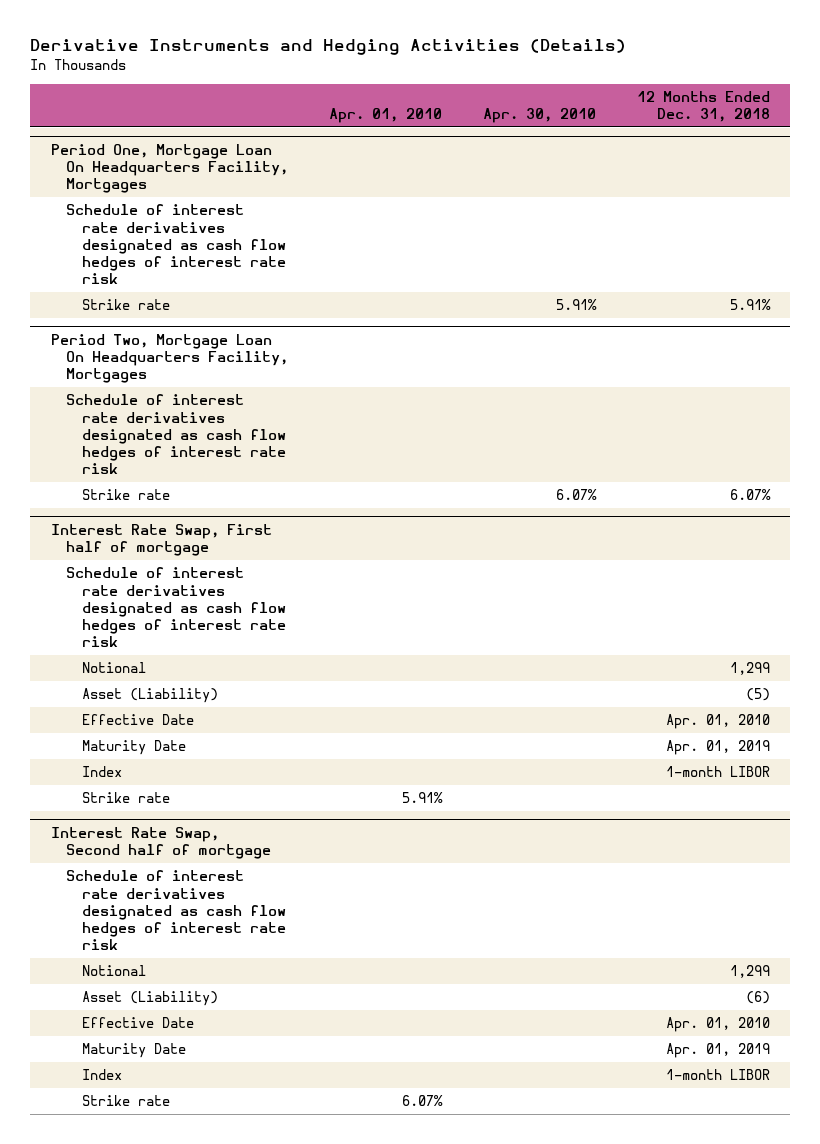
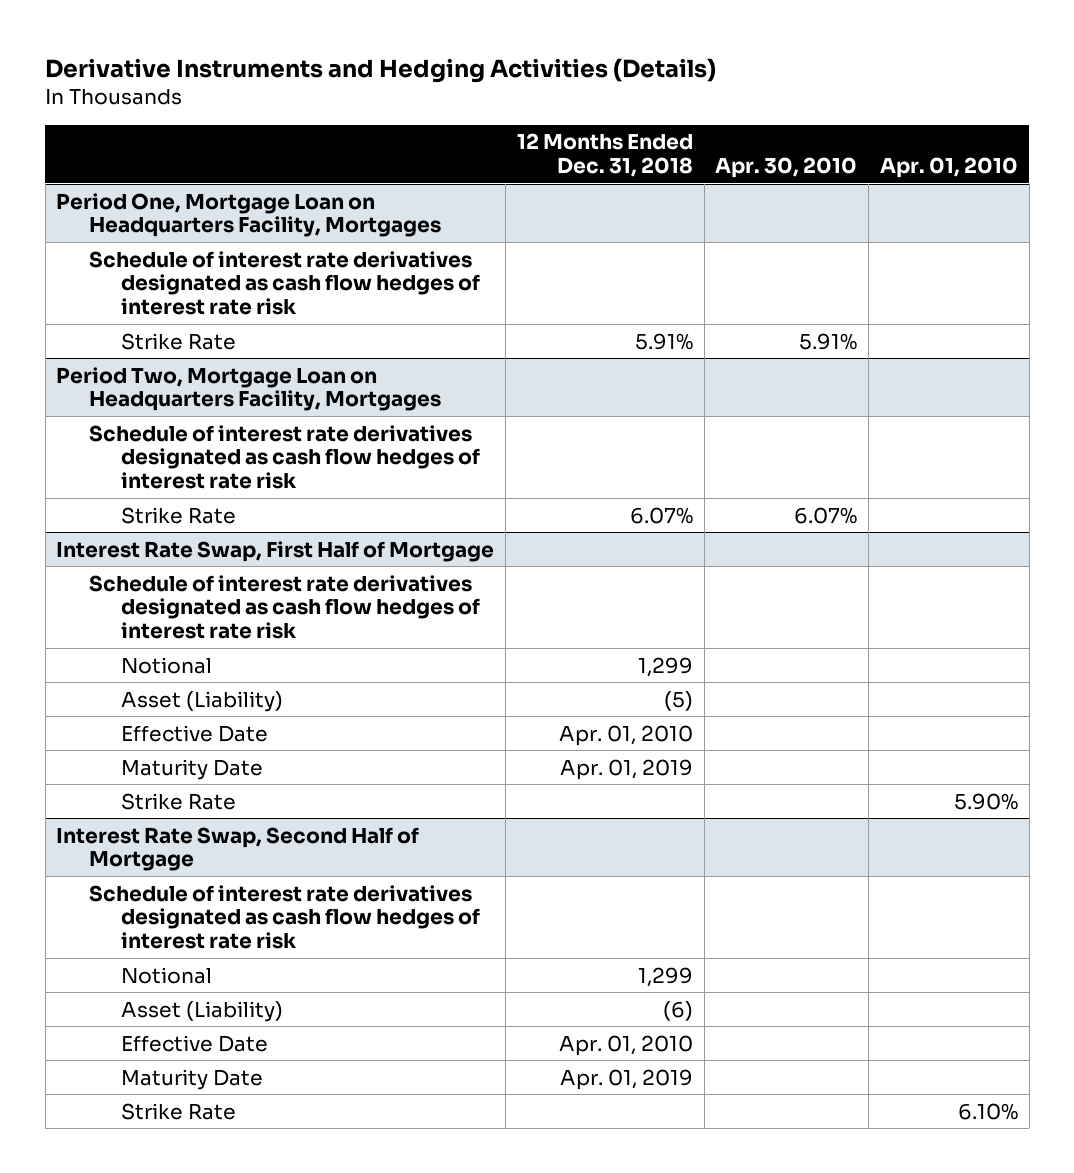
- | Apr. 01, 2010 | Apr. 30, 2010 | 12 Months Ended Dec. 31, 2018
+ | 12 Months Ended Dec. 31, 2018 | Apr. 30, 2010 | Apr. 01, 2010
- Period One, Mortgage Loan On Headquarters Facility, Mortgages
+ Period One, Mortgage Loan on Headquarters Facility, Mortgages
- Strike rate | | 5.91% | 5.91%
- Period Two, Mortgage Loan On Headquarters Facility, Mortgages
+ Strike Rate | 5.91% | 5.91% |
+ Period Two, Mortgage Loan on Headquarters Facility, Mortgages
- Strike rate | | 6.07% | 6.07%
- Interest Rate Swap, First half of mortgage
+ Strike Rate | 6.07% | 6.07% |
+ Interest Rate Swap, First Half of Mortgage
- Index | | | 1-month LIBOR
- Strike rate | 5.91% | |
- Interest Rate Swap, Second half of mortgage
+ Strike Rate | | | 5.90%
+ Interest Rate Swap, Second Half of Mortgage
- Index | | | 1-month LIBOR
- Strike rate | 6.07% | |
+ Strike Rate | | | 6.10%

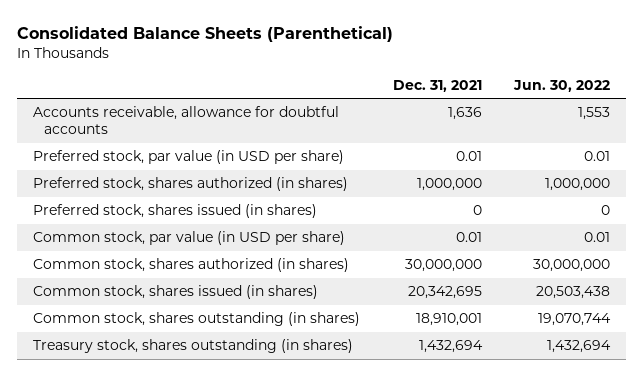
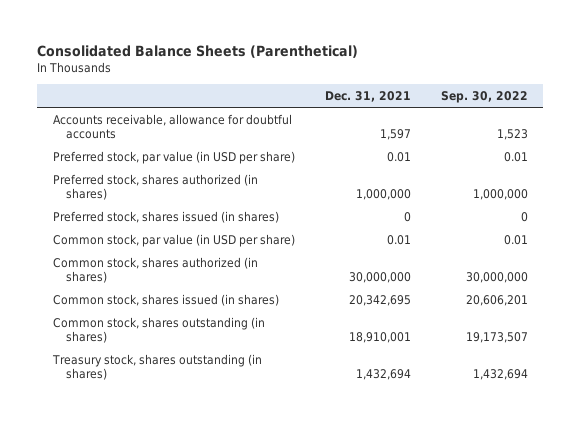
- | Dec. 31, 2021 | Jun. 30, 2022
+ | Dec. 31, 2021 | Sep. 30, 2022
- Accounts receivable, allowance for doubtful accounts | 1,636 | 1,553
+ Accounts receivable, allowance for doubtful accounts | 1,597 | 1,523

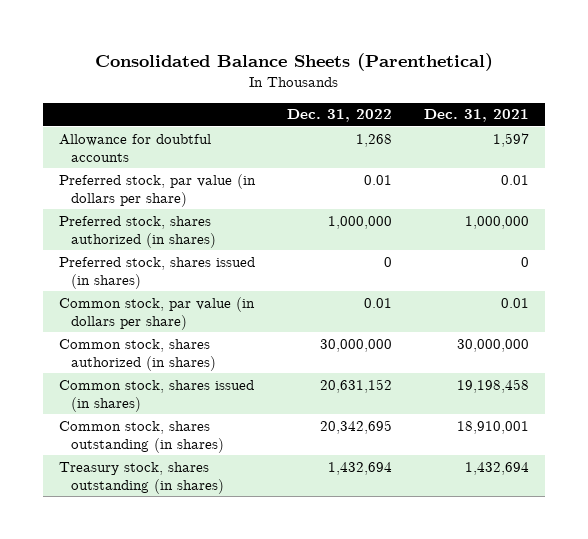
- | Dec. 31, 2021 | Sep. 30, 2022
+ | Dec. 31, 2022 | Dec. 31, 2021
- Accounts receivable, allowance for doubtful accounts | 1,597 | 1,523
- Preferred stock, par value (in USD per share) | 0.01 | 0.01
+ Allowance for doubtful accounts | 1,268 | 1,597
+ Preferred stock, par value (in dollars per share) | 0.01 | 0.01
- Common stock, par value (in USD per share) | 0.01 | 0.01
+ Common stock, par value (in dollars per share) | 0.01 | 0.01
- Common stock, shares issued (in shares) | 20,342,695 | 20,606,201
+ Common stock, shares issued (in shares) | 20,631,152 | 19,198,458

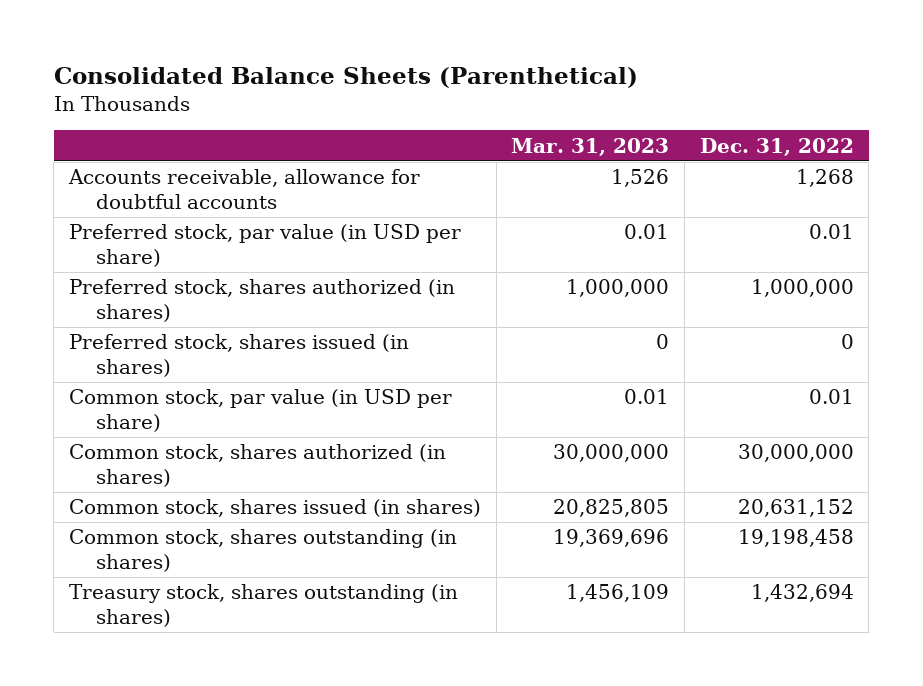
- | Dec. 31, 2022 | Dec. 31, 2021
+ | Mar. 31, 2023 | Dec. 31, 2022
- Allowance for doubtful accounts | 1,268 | 1,597
- Preferred stock, par value (in dollars per share) | 0.01 | 0.01
+ Accounts receivable, allowance for doubtful accounts | 1,526 | 1,268
+ Preferred stock, par value (in USD per share) | 0.01 | 0.01
- Common stock, par value (in dollars per share) | 0.01 | 0.01
+ Common stock, par value (in USD per share) | 0.01 | 0.01
- Common stock, shares outstanding (in shares) | 20,342,695 | 18,910,001
+ Common stock, shares outstanding (in shares) | 19,369,696 | 19,198,458

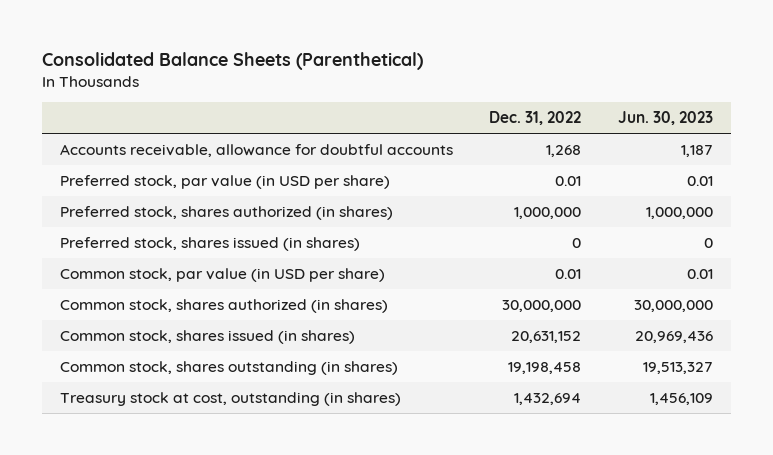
- | Mar. 31, 2023 | Dec. 31, 2022
+ | Dec. 31, 2022 | Jun. 30, 2023
- Treasury stock, shares outstanding (in shares) | 1,456,109 | 1,432,694
+ Treasury stock at cost, outstanding (in shares) | 1,432,694 | 1,456,109

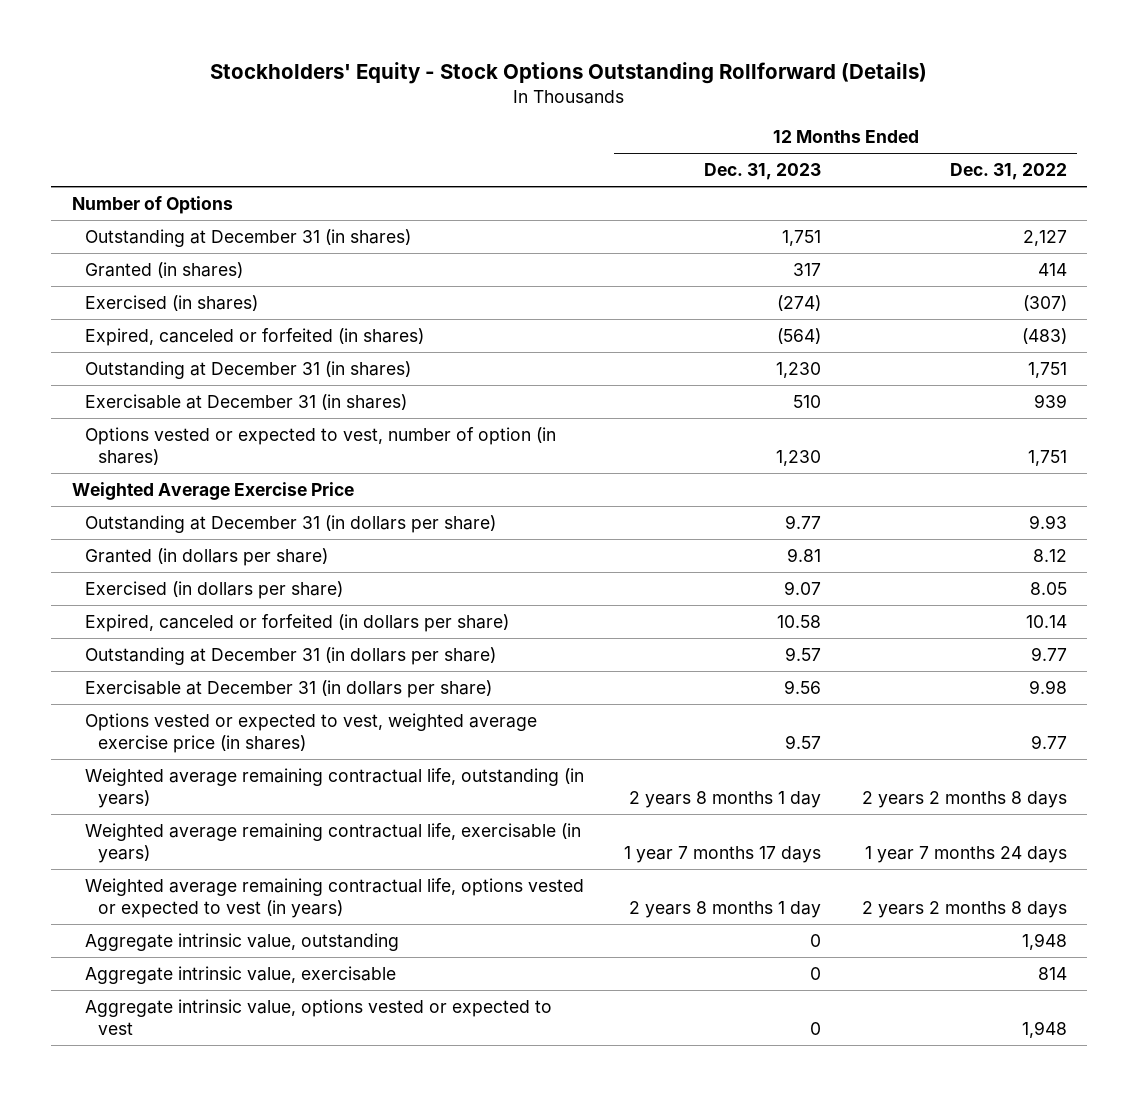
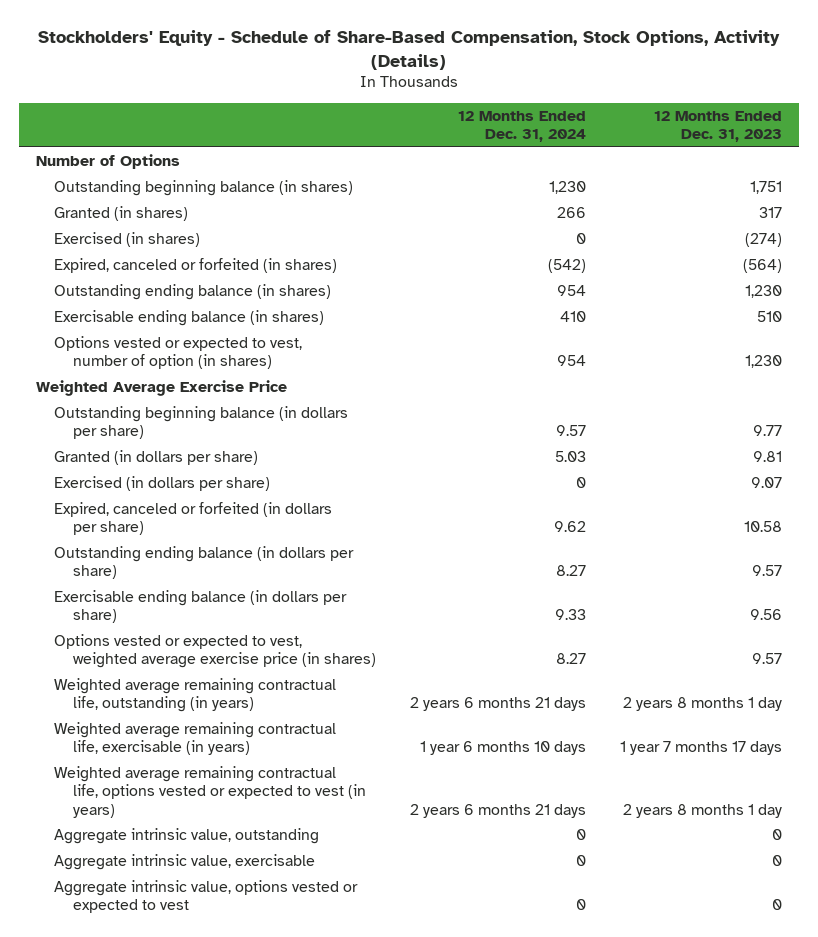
- Stockholders' Equity - Stock Options Outstanding Rollforward (Details)
+ Stockholders' Equity - Schedule of Share-Based Compensation, Stock Options, Activity (Details)
- | 12 Months Ended Dec. 31, 2023 | 12 Months Ended Dec. 31, 2022
+ | 12 Months Ended Dec. 31, 2024 | 12 Months Ended Dec. 31, 2023
- Outstanding at December 31 (in shares) | 1,751 | 2,127
+ Outstanding beginning balance (in shares) | 1,230 | 1,751
- Outstanding at December 31 (in shares) | 1,230 | 1,751
- Exercisable at December 31 (in shares) | 510 | 939
+ Outstanding ending balance (in shares) | 954 | 1,230
+ Exercisable ending balance (in shares) | 410 | 510
- Outstanding at December 31 (in dollars per share) | 9.77 | 9.93
+ Outstanding beginning balance (in dollars per share) | 9.57 | 9.77
- Outstanding at December 31 (in dollars per share) | 9.57 | 9.77
- Exercisable at December 31 (in dollars per share) | 9.56 | 9.98
+ Outstanding ending balance (in dollars per share) | 8.27 | 9.57
+ Exercisable ending balance (in dollars per share) | 9.33 | 9.56

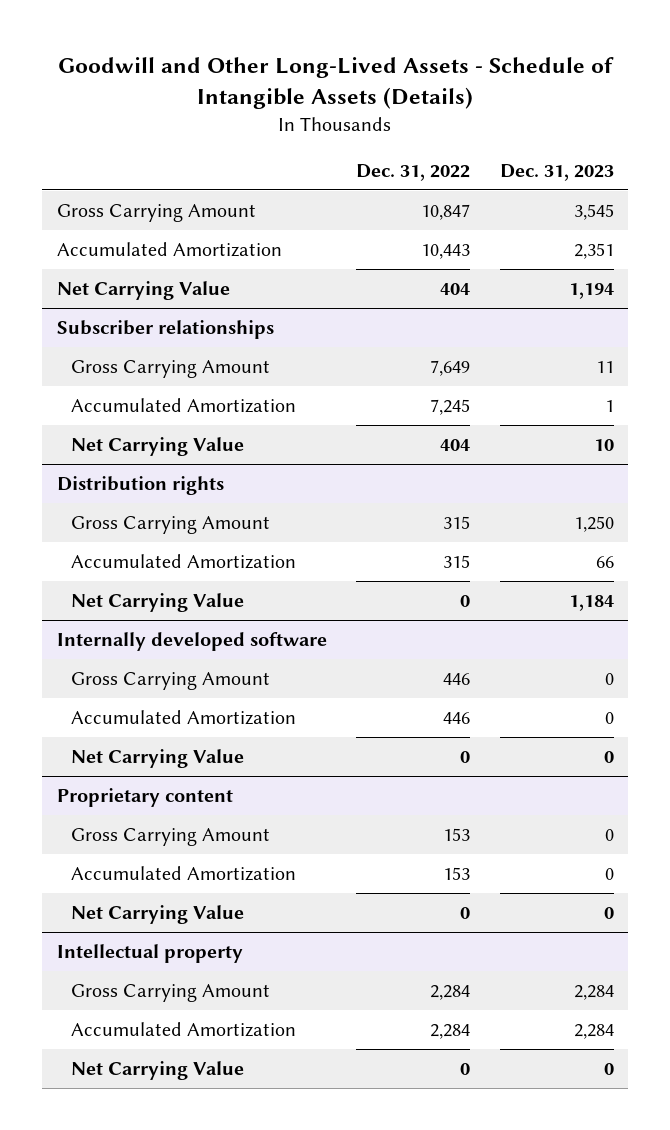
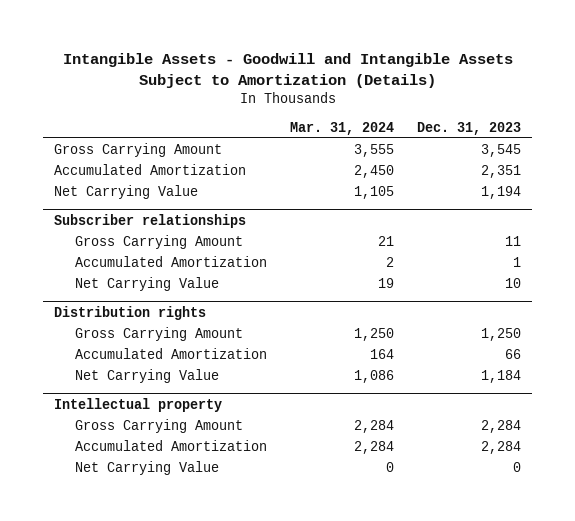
- Goodwill and Other Long-Lived Assets - Schedule of Intangible Assets (Details)
+ Intangible Assets - Goodwill and Intangible Assets Subject to Amortization (Details)
- | Dec. 31, 2022 | Dec. 31, 2023
+ | Mar. 31, 2024 | Dec. 31, 2023
- Internally developed software
- Gross Carrying Amount | 446 | 0
- Accumulated Amortization | 446 | 0
- Net Carrying Value | 0 | 0
- Proprietary content
- Gross Carrying Amount | 153 | 0
- Accumulated Amortization | 153 | 0
- Net Carrying Value | 0 | 0

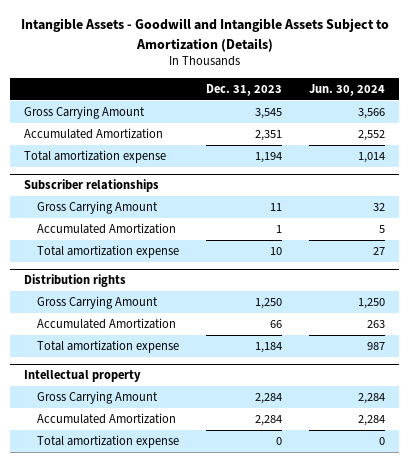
- | Mar. 31, 2024 | Dec. 31, 2023
+ | Dec. 31, 2023 | Jun. 30, 2024
- Net Carrying Value | 1,105 | 1,194
+ Total amortization expense | 1,194 | 1,014
@ Subscriber relationships
- Net Carrying Value | 19 | 10
+ Total amortization expense | 10 | 27
@ Distribution rights
- Net Carrying Value | 1,086 | 1,184
+ Total amortization expense | 1,184 | 987
@ Intellectual property
- Net Carrying Value | 0 | 0
+ Total amortization expense | 0 | 0

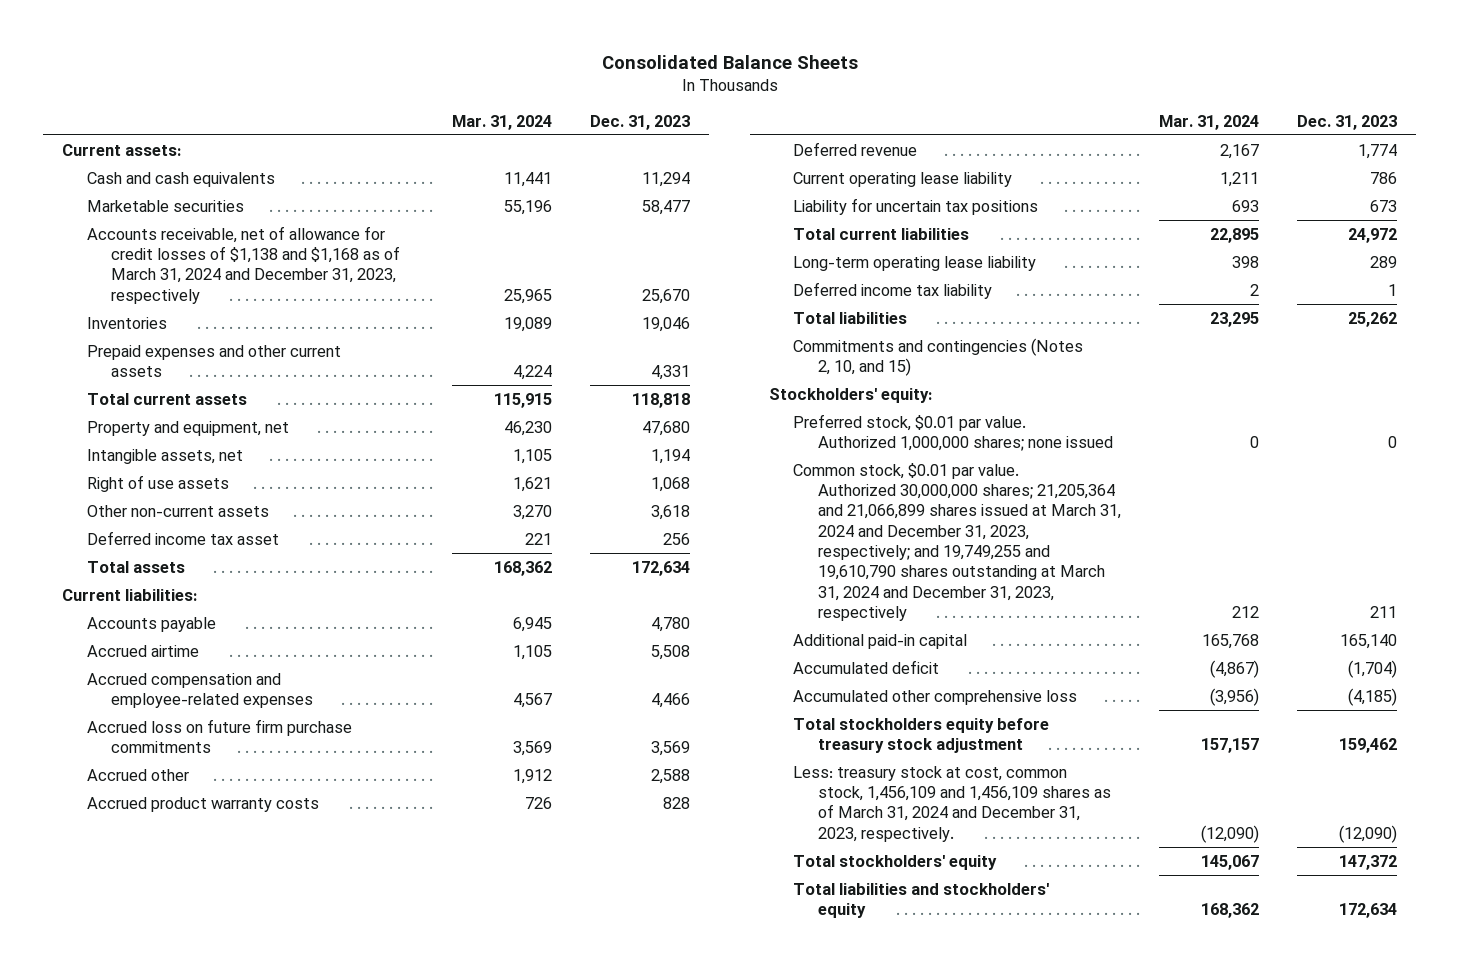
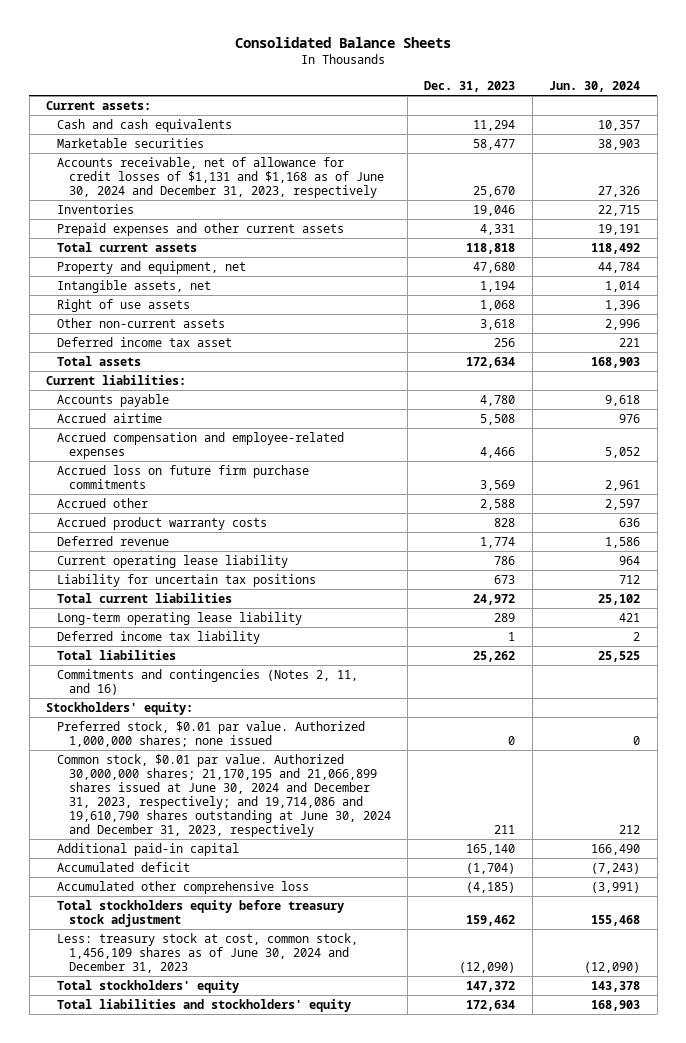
- | Mar. 31, 2024 | Dec. 31, 2023
+ | Dec. 31, 2023 | Jun. 30, 2024
- Accounts receivable, net of allowance for credit losses of $1,138 and $1,168 as of March 31, 2024 and December 31, 2023, respectively | 25,965 | 25,670
+ Accounts receivable, net of allowance for credit losses of $1,131 and $1,168 as of June 30, 2024 and December 31, 2023, respectively | 25,670 | 27,326
- Commitments and contingencies (Notes 2, 10, and 15)
+ Commitments and contingencies (Notes 2, 11, and 16)
- Common stock, $0.01 par value. Authorized 30,000,000 shares; 21,205,364 and 21,066,899 shares issued at March 31, 2024 and December 31, 2023, respectively; and 19,749,255 and 19,610,790 shares outstanding at March 31, 2024 and December 31, 2023, respectively | 212 | 211
+ Common stock, $0.01 par value. Authorized 30,000,000 shares; 21,170,195 and 21,066,899 shares issued at June 30, 2024 and December 31, 2023, respectively; and 19,714,086 and 19,610,790 shares outstanding at June 30, 2024 and December 31, 2023, respectively | 211 | 212
- Less: treasury stock at cost, common stock, 1,456,109 and 1,456,109 shares as of March 31, 2024 and December 31, 2023, respectively. | (12,090) | (12,090)
+ Less: treasury stock at cost, common stock, 1,456,109 shares as of June 30, 2024 and December 31, 2023 | (12,090) | (12,090)

